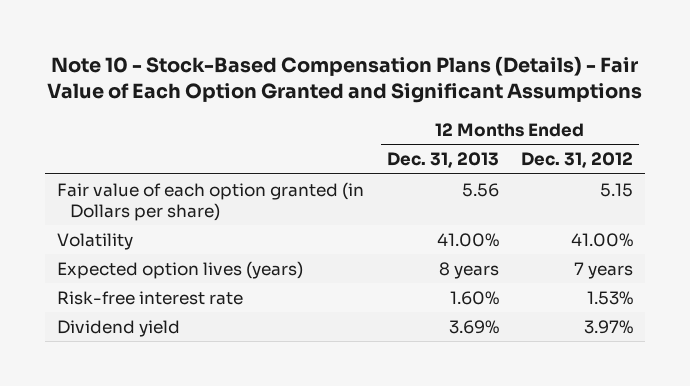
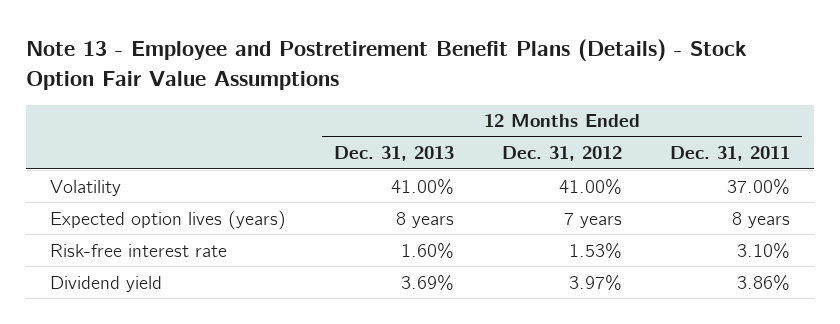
- Note 10 - Stock-Based Compensation Plans (Details) - Fair Value of Each Option Granted and Significant Assumptions
+ Note 13 - Employee and Postretirement Benefit Plans (Details) - Stock Option Fair Value Assumptions
- | 12 Months Ended Dec. 31, 2013 | 12 Months Ended Dec. 31, 2012
+ | 12 Months Ended Dec. 31, 2013 | 12 Months Ended Dec. 31, 2012 | 12 Months Ended Dec. 31, 2011
- Fair value of each option granted (in Dollars per share) | 5.56 | 5.15

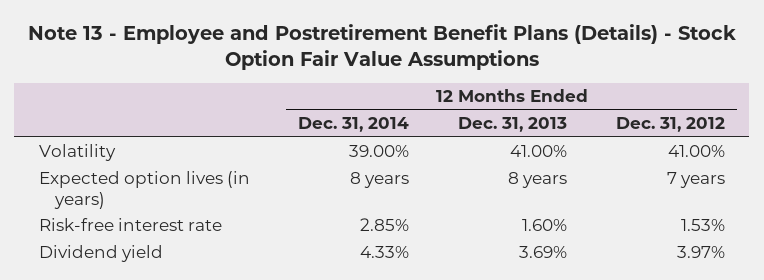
- | 12 Months Ended Dec. 31, 2013 | 12 Months Ended Dec. 31, 2012 | 12 Months Ended Dec. 31, 2011
+ | 12 Months Ended Dec. 31, 2014 | 12 Months Ended Dec. 31, 2013 | 12 Months Ended Dec. 31, 2012
- Expected option lives (years) | 8 years | 7 years | 8 years
+ Expected option lives (in years) | 8 years | 8 years | 7 years

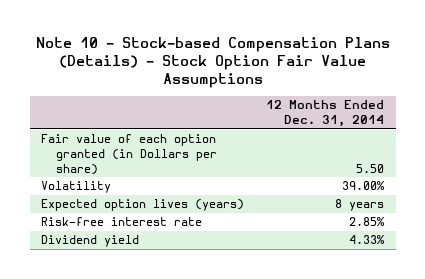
- Note 13 - Employee and Postretirement Benefit Plans (Details) - Stock Option Fair Value Assumptions
+ Note 10 - Stock-based Compensation Plans (Details) - Stock Option Fair Value Assumptions
- | 12 Months Ended Dec. 31, 2014 | 12 Months Ended Dec. 31, 2013 | 12 Months Ended Dec. 31, 2012
+ | 12 Months Ended Dec. 31, 2014
+ Fair value of each option granted (in Dollars per share) | 5.50
- Expected option lives (in years) | 8 years | 8 years | 7 years
+ Expected option lives (years) | 8 years

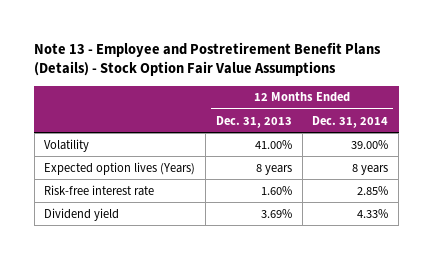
- Note 10 - Stock-based Compensation Plans (Details) - Stock Option Fair Value Assumptions
+ Note 13 - Employee and Postretirement Benefit Plans (Details) - Stock Option Fair Value Assumptions
- | 12 Months Ended Dec. 31, 2014
+ | 12 Months Ended Dec. 31, 2013 | 12 Months Ended Dec. 31, 2014
- Fair value of each option granted (in Dollars per share) | 5.50
- Expected option lives (years) | 8 years
+ Expected option lives (Years) | 8 years | 8 years

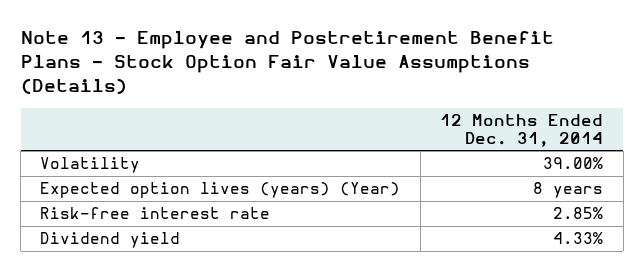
- Note 13 - Employee and Postretirement Benefit Plans (Details) - Stock Option Fair Value Assumptions
+ Note 13 - Employee and Postretirement Benefit Plans - Stock Option Fair Value Assumptions (Details)
- | 12 Months Ended Dec. 31, 2013 | 12 Months Ended Dec. 31, 2014
+ | 12 Months Ended Dec. 31, 2014
- Expected option lives (Years) | 8 years | 8 years
+ Expected option lives (years) (Year) | 8 years

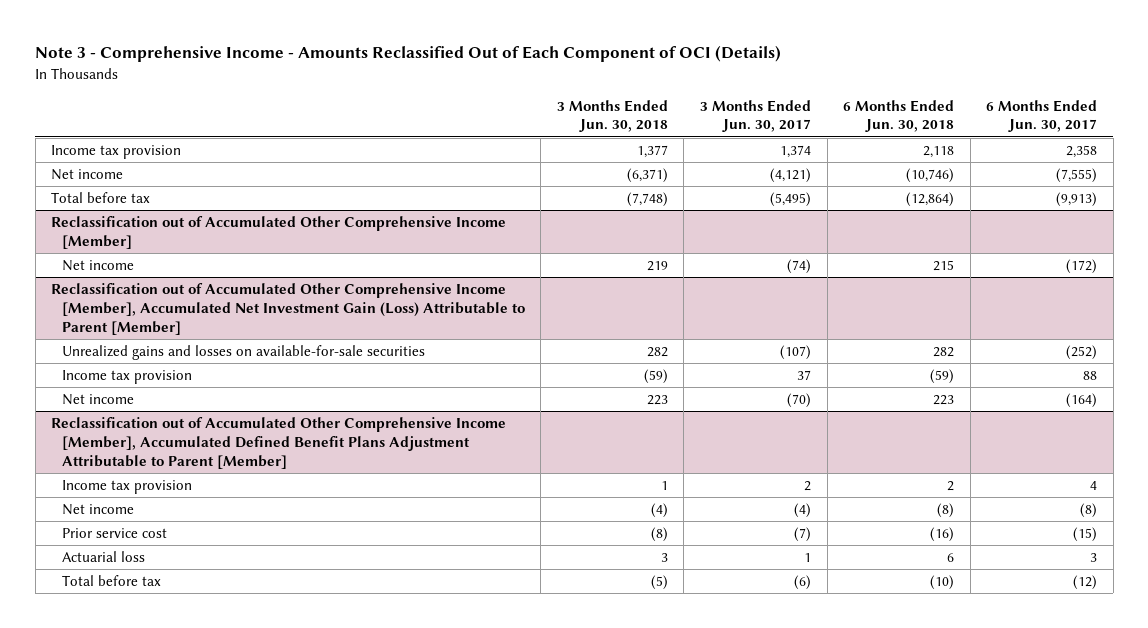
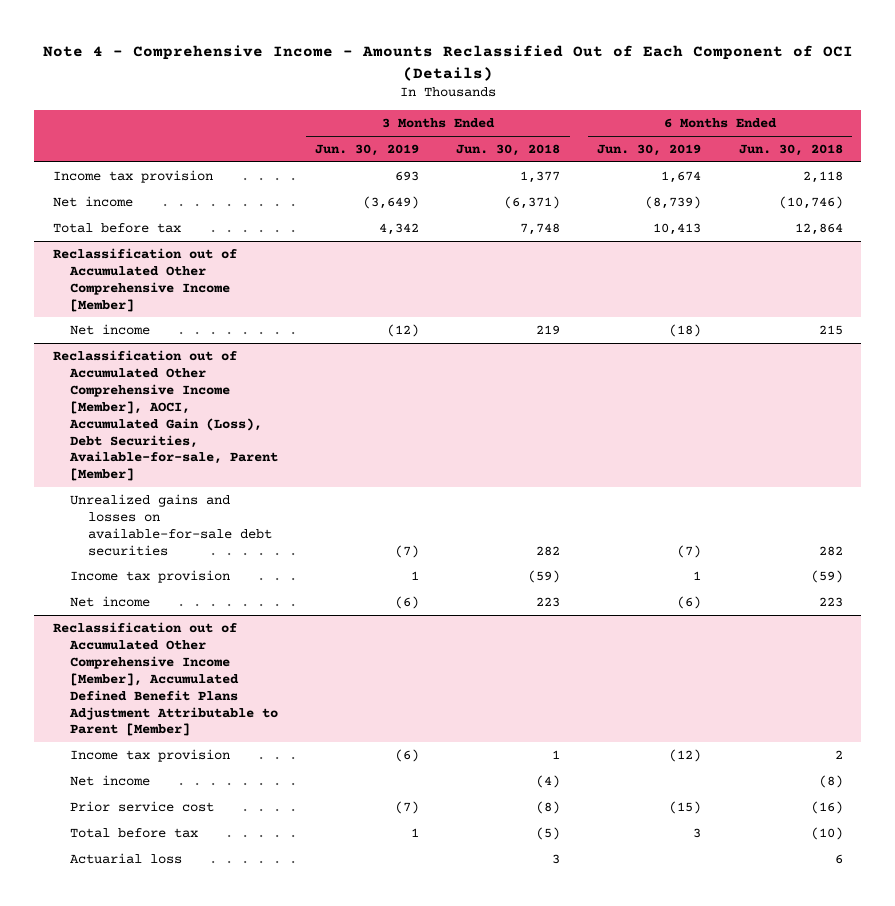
- Note 3 - Comprehensive Income - Amounts Reclassified Out of Each Component of OCI (Details)
+ Note 4 - Comprehensive Income - Amounts Reclassified Out of Each Component of OCI (Details)
- | 3 Months Ended Jun. 30, 2018 | 3 Months Ended Jun. 30, 2017 | 6 Months Ended Jun. 30, 2018 | 6 Months Ended Jun. 30, 2017
+ | 3 Months Ended Jun. 30, 2019 | 3 Months Ended Jun. 30, 2018 | 6 Months Ended Jun. 30, 2019 | 6 Months Ended Jun. 30, 2018
- Total before tax | (7,748) | (5,495) | (12,864) | (9,913)
+ Total before tax | 4,342 | 7,748 | 10,413 | 12,864
- Reclassification out of Accumulated Other Comprehensive Income [Member], Accumulated Net Investment Gain (Loss) Attributable to Parent [Member]
- Unrealized gains and losses on available-for-sale securities | 282 | (107) | 282 | (252)
+ Reclassification out of Accumulated Other Comprehensive Income [Member], AOCI, Accumulated Gain (Loss), Debt Securities, Available-for-sale, Parent [Member]
+ Unrealized gains and losses on available-for-sale debt securities | (7) | 282 | (7) | 282
@ Reclassification out of Accumulated Other Comprehensive Income [Member], Accumulated Defined Benefit Plans Adjustment Attributable to Parent [Member]
moved down: Actuarial loss | | 3 | | 6

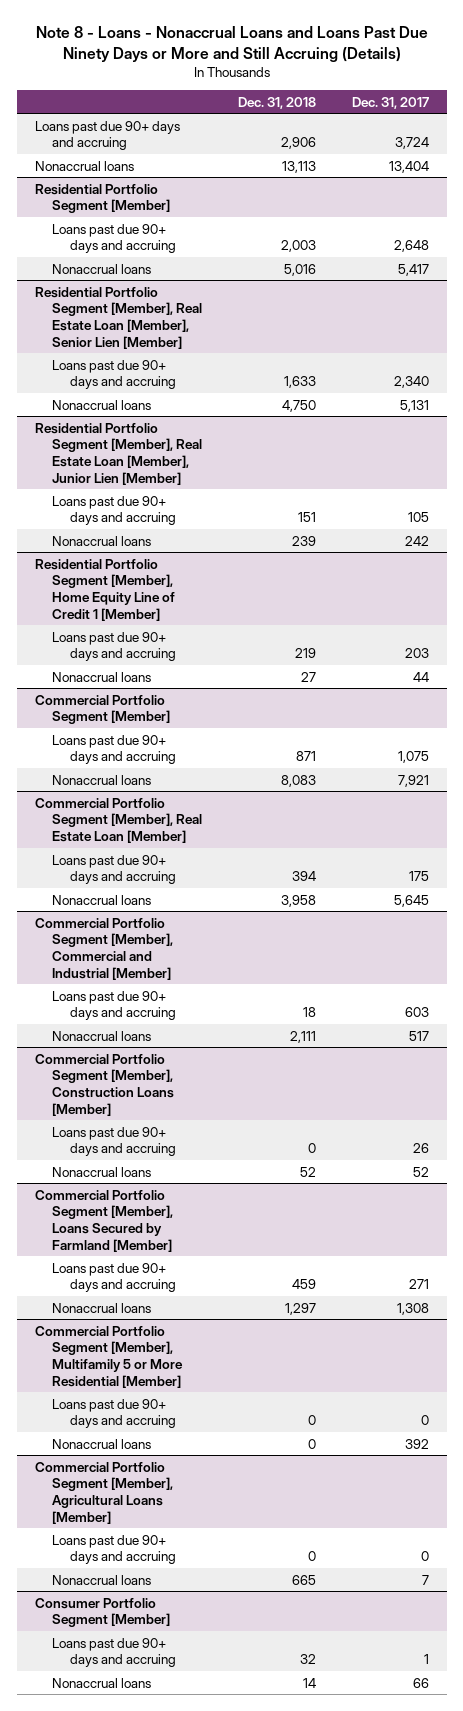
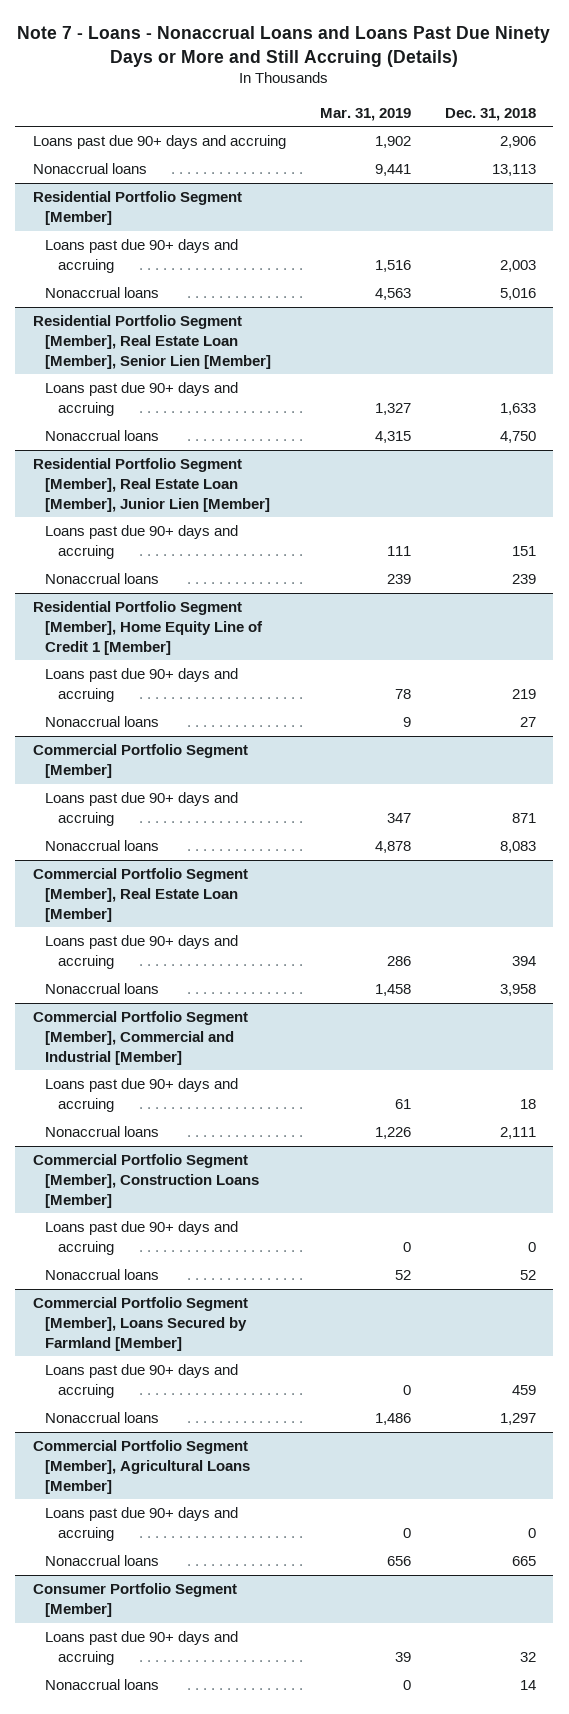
- Note 8 - Loans - Nonaccrual Loans and Loans Past Due Ninety Days or More and Still Accruing (Details)
+ Note 7 - Loans - Nonaccrual Loans and Loans Past Due Ninety Days or More and Still Accruing (Details)
- | Dec. 31, 2018 | Dec. 31, 2017
+ | Mar. 31, 2019 | Dec. 31, 2018
- Commercial Portfolio Segment [Member], Multifamily 5 or More Residential [Member]
- Loans past due 90+ days and accruing | 0 | 0
- Nonaccrual loans | 0 | 392

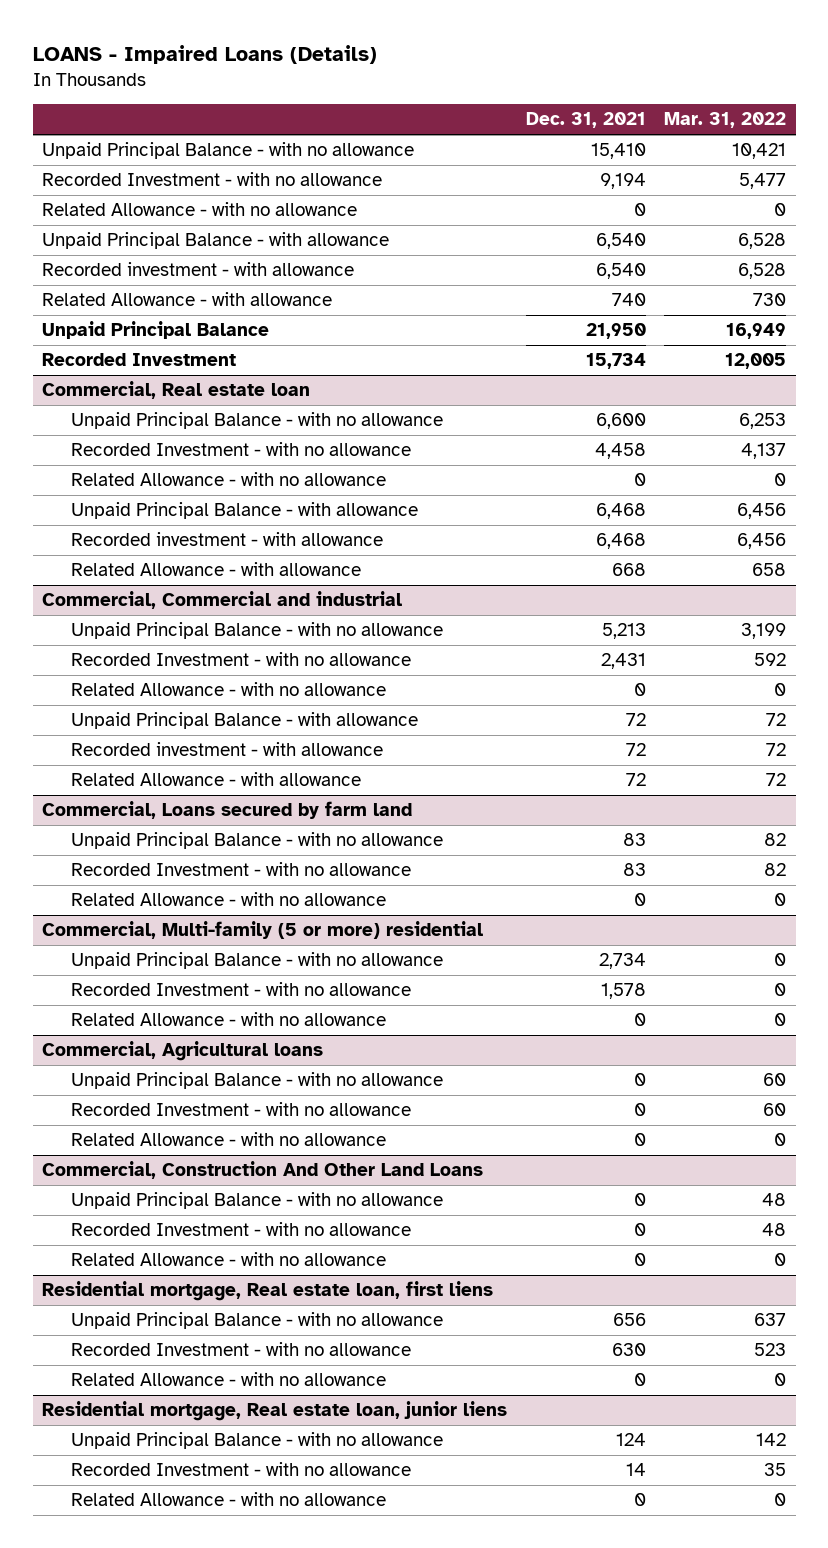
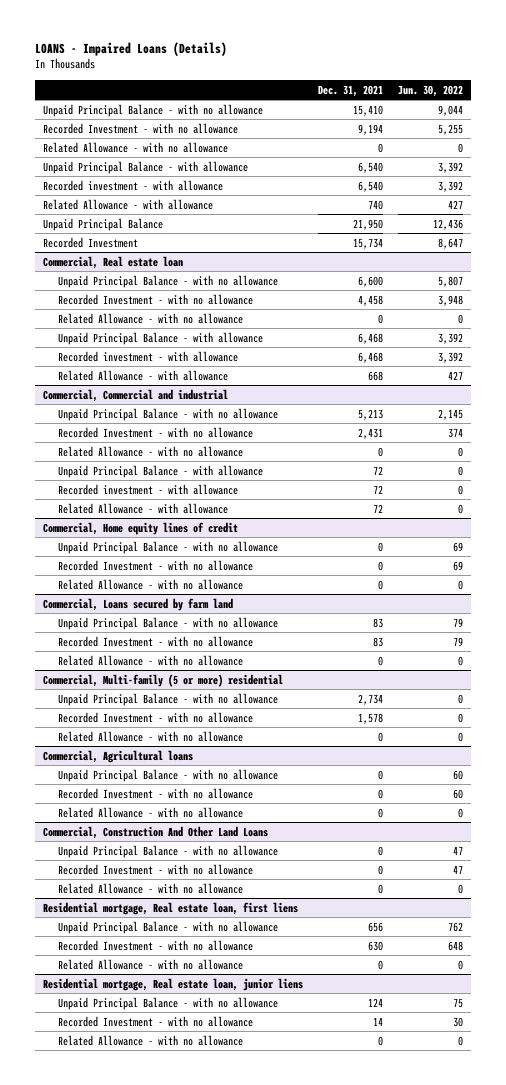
- | Dec. 31, 2021 | Mar. 31, 2022
+ | Dec. 31, 2021 | Jun. 30, 2022
+ Commercial, Home equity lines of credit
+ Unpaid Principal Balance - with no allowance | 0 | 69
+ Recorded Investment - with no allowance | 0 | 69
+ Related Allowance - with no allowance | 0 | 0

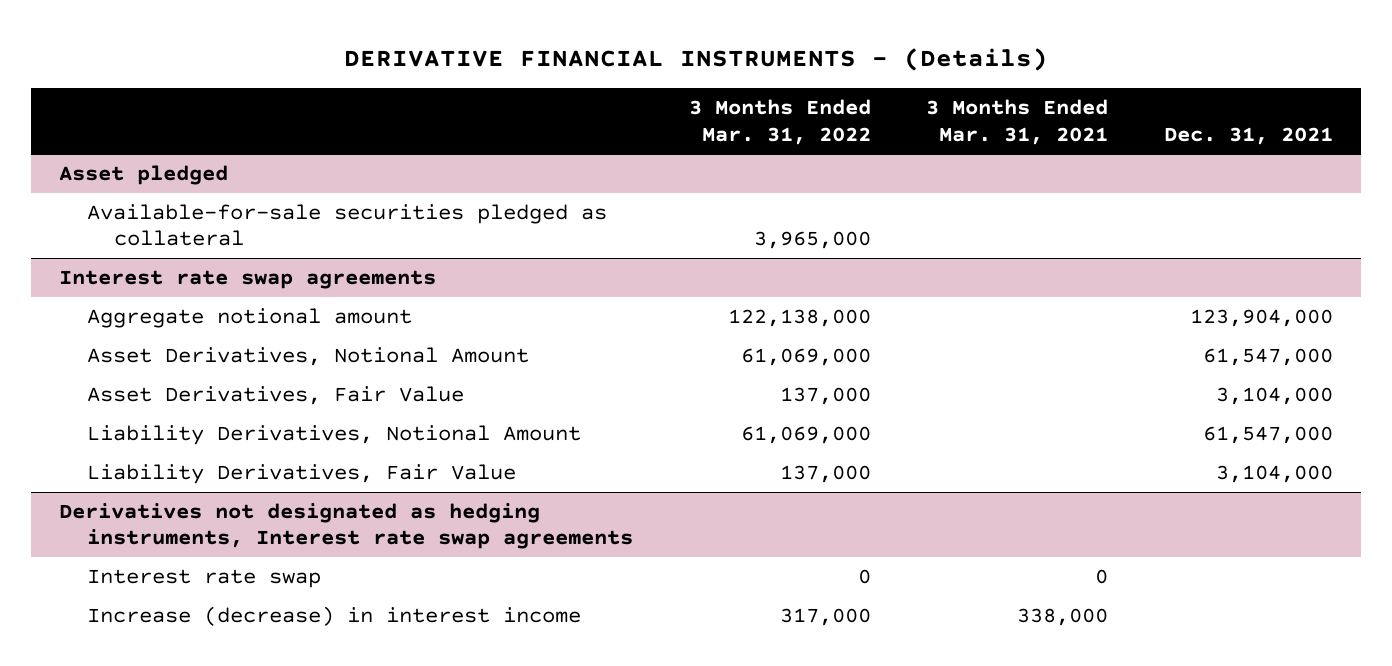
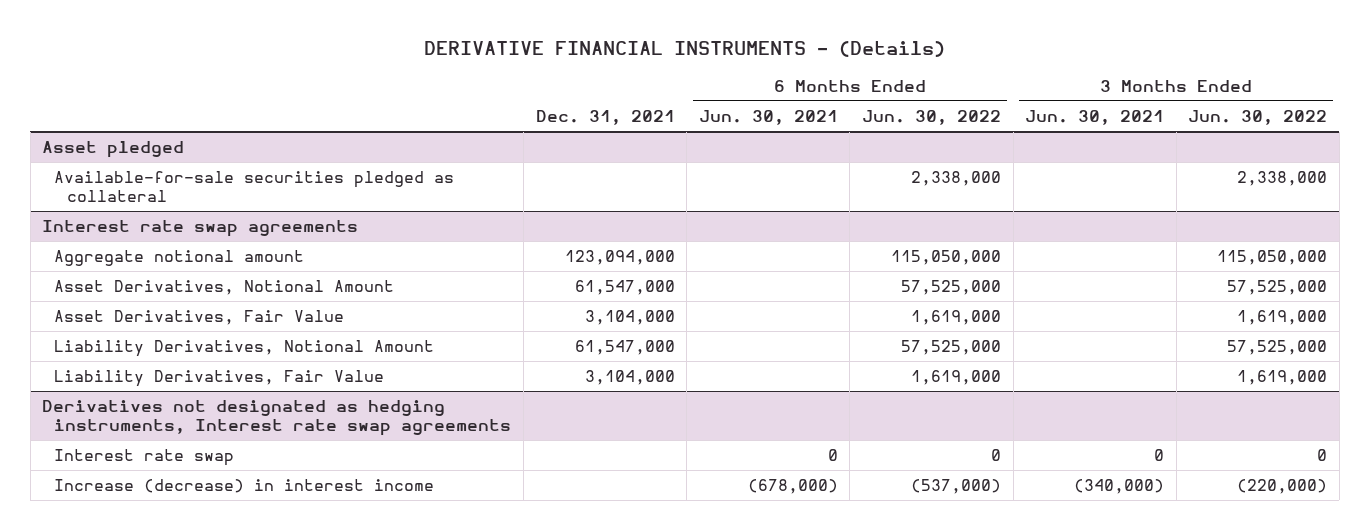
- | 3 Months Ended Mar. 31, 2022 | 3 Months Ended Mar. 31, 2021 | Dec. 31, 2021
+ | Dec. 31, 2021 | 6 Months Ended Jun. 30, 2021 | 6 Months Ended Jun. 30, 2022 | 3 Months Ended Jun. 30, 2021 | 3 Months Ended Jun. 30, 2022
@ Interest rate swap agreements
- Aggregate notional amount | 122,138,000 | | 123,904,000
+ Aggregate notional amount | 123,094,000 | | 115,050,000 | | 115,050,000

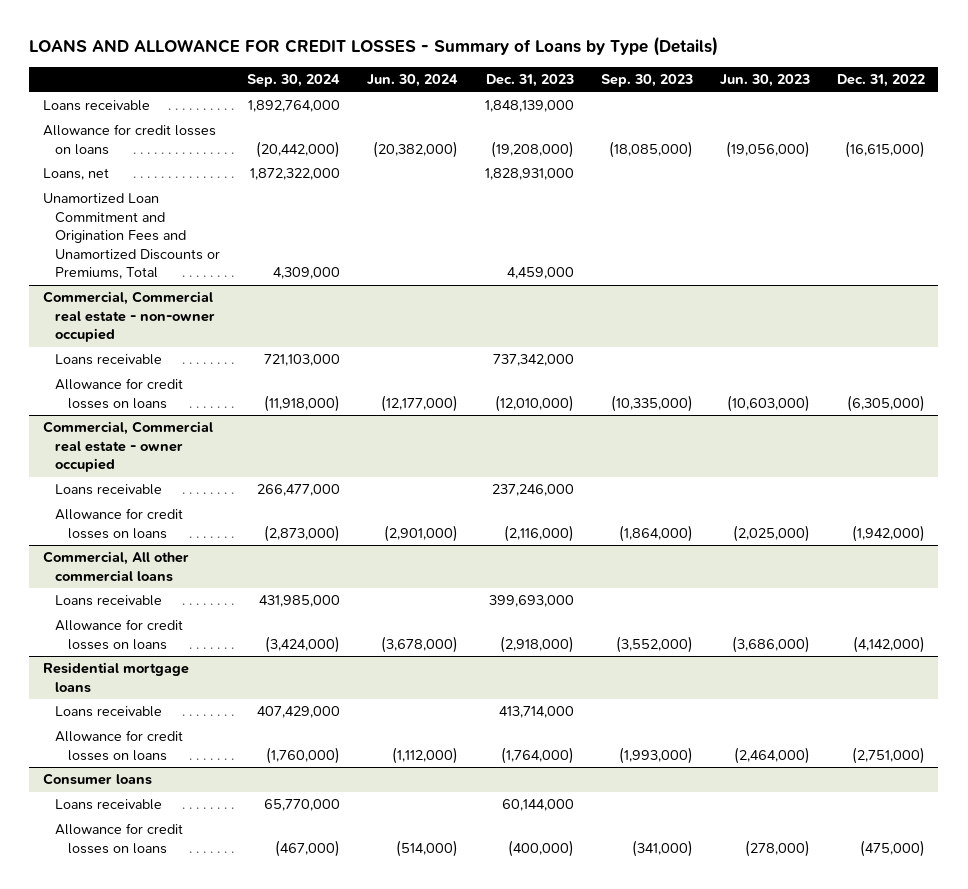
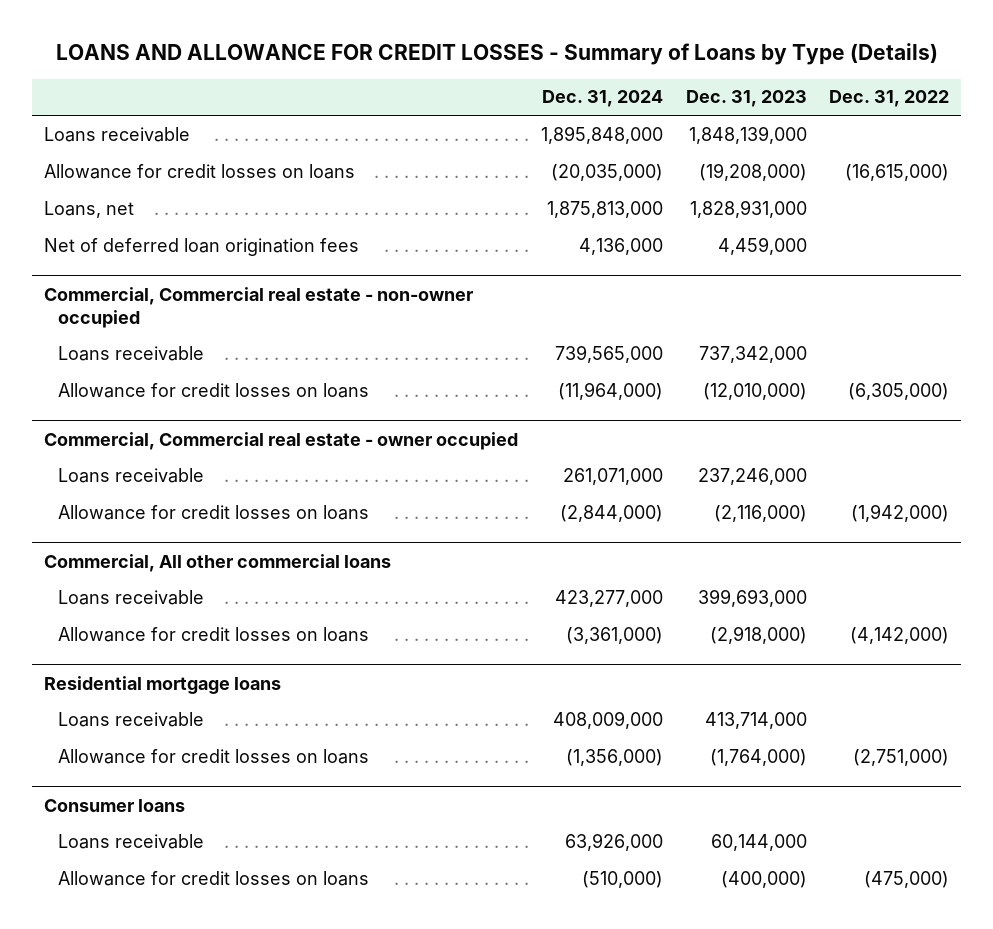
- | Sep. 30, 2024 | Jun. 30, 2024 | Dec. 31, 2023 | Sep. 30, 2023 | Jun. 30, 2023 | Dec. 31, 2022
+ | Dec. 31, 2024 | Dec. 31, 2023 | Dec. 31, 2022
- Unamortized Loan Commitment and Origination Fees and Unamortized Discounts or Premiums, Total | 4,309,000 | | 4,459,000 | | |
+ Net of deferred loan origination fees | 4,136,000 | 4,459,000 |

